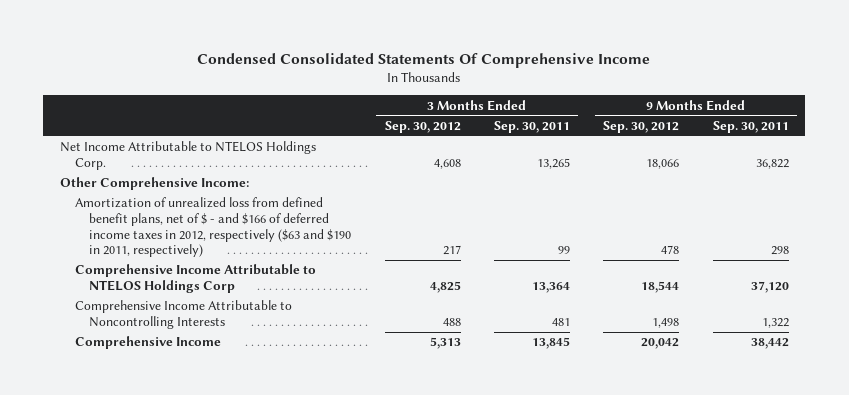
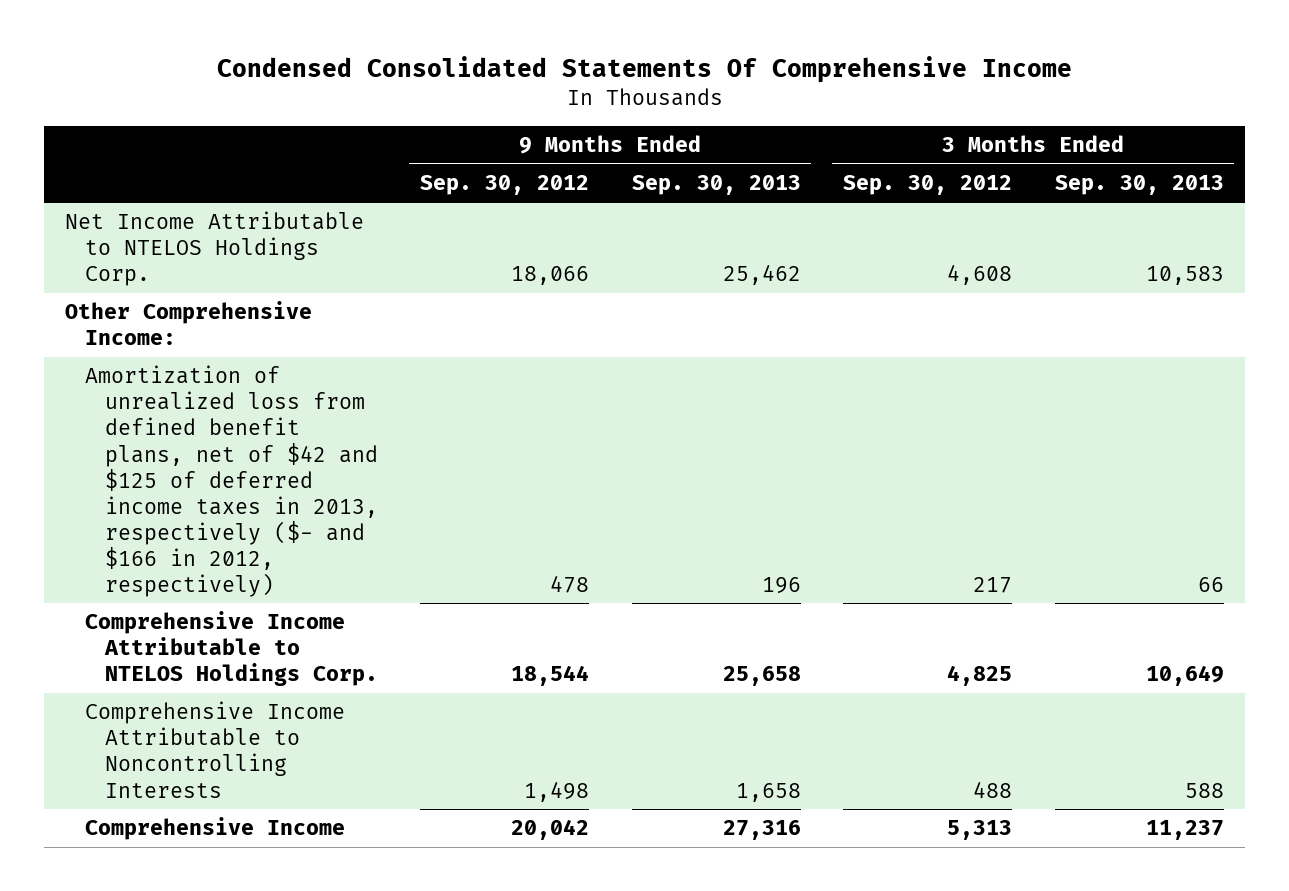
- | 3 Months Ended Sep. 30, 2012 | 3 Months Ended Sep. 30, 2011 | 9 Months Ended Sep. 30, 2012 | 9 Months Ended Sep. 30, 2011
+ | 9 Months Ended Sep. 30, 2012 | 9 Months Ended Sep. 30, 2013 | 3 Months Ended Sep. 30, 2012 | 3 Months Ended Sep. 30, 2013
- Amortization of unrealized loss from defined benefit plans, net of $ - and $166 of deferred income taxes in 2012, respectively ($63 and $190 in 2011, respectively) | 217 | 99 | 478 | 298
- Comprehensive Income Attributable to NTELOS Holdings Corp | 4,825 | 13,364 | 18,544 | 37,120
+ Amortization of unrealized loss from defined benefit plans, net of $42 and $125 of deferred income taxes in 2013, respectively ($- and $166 in 2012, respectively) | 478 | 196 | 217 | 66
+ Comprehensive Income Attributable to NTELOS Holdings Corp. | 18,544 | 25,658 | 4,825 | 10,649

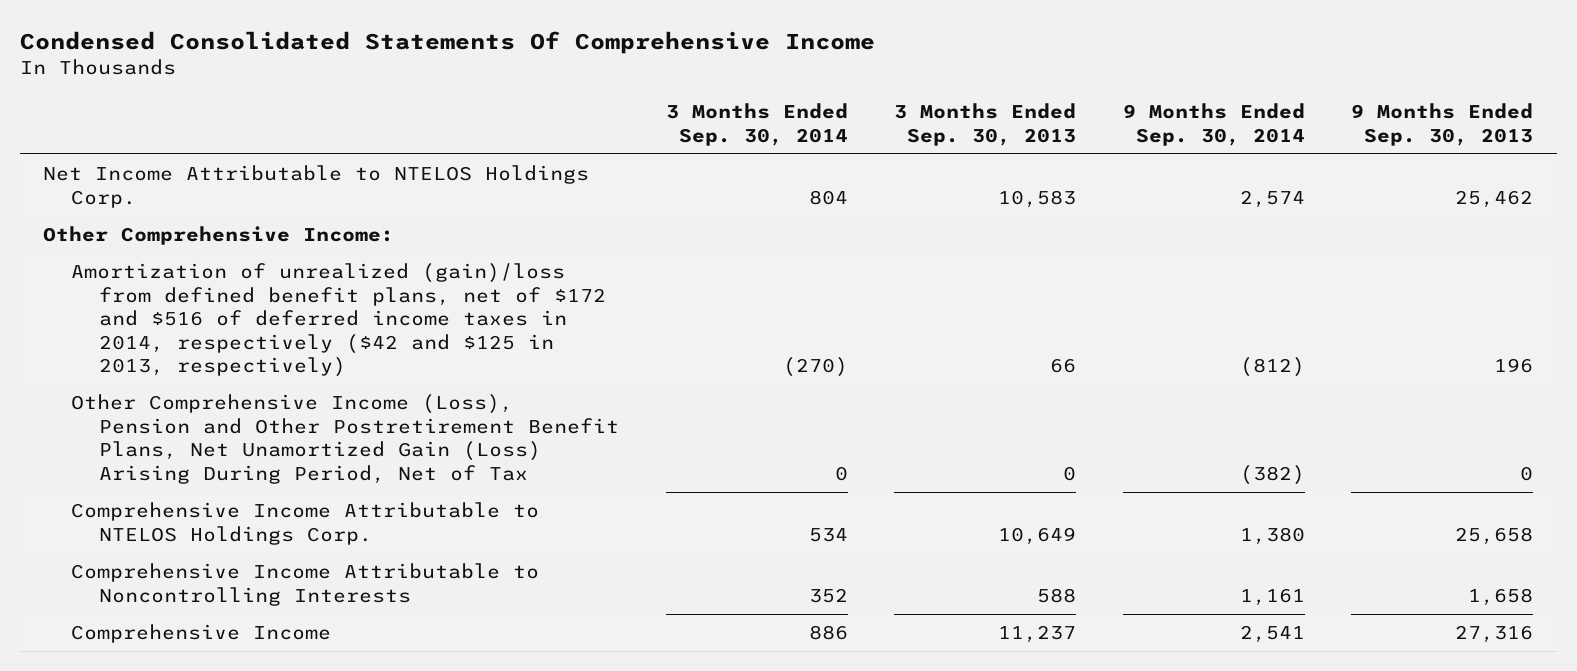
- | 9 Months Ended Sep. 30, 2012 | 9 Months Ended Sep. 30, 2013 | 3 Months Ended Sep. 30, 2012 | 3 Months Ended Sep. 30, 2013
+ | 3 Months Ended Sep. 30, 2014 | 3 Months Ended Sep. 30, 2013 | 9 Months Ended Sep. 30, 2014 | 9 Months Ended Sep. 30, 2013
- Amortization of unrealized loss from defined benefit plans, net of $42 and $125 of deferred income taxes in 2013, respectively ($- and $166 in 2012, respectively) | 478 | 196 | 217 | 66
+ Amortization of unrealized (gain)/loss from defined benefit plans, net of $172 and $516 of deferred income taxes in 2014, respectively ($42 and $125 in 2013, respectively) | (270) | 66 | (812) | 196
+ Other Comprehensive Income (Loss), Pension and Other Postretirement Benefit Plans, Net Unamortized Gain (Loss) Arising During Period, Net of Tax | 0 | 0 | (382) | 0

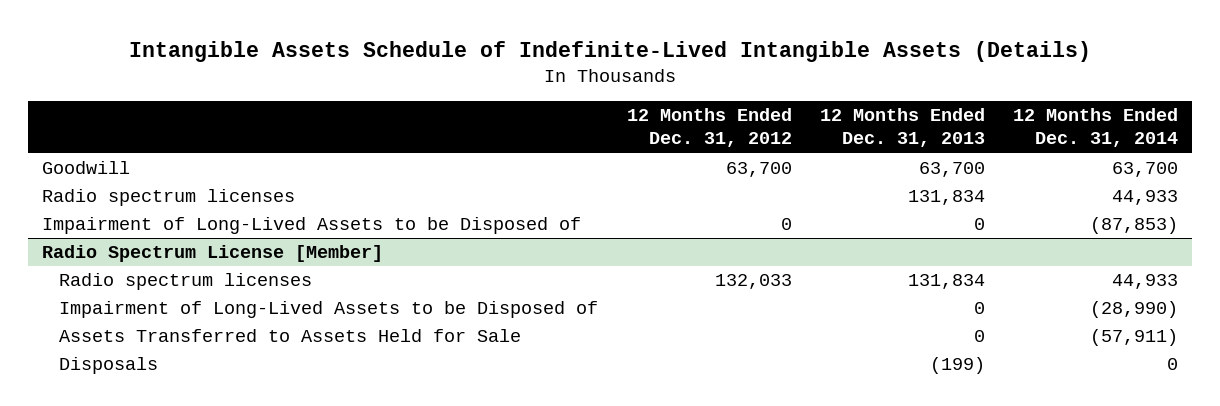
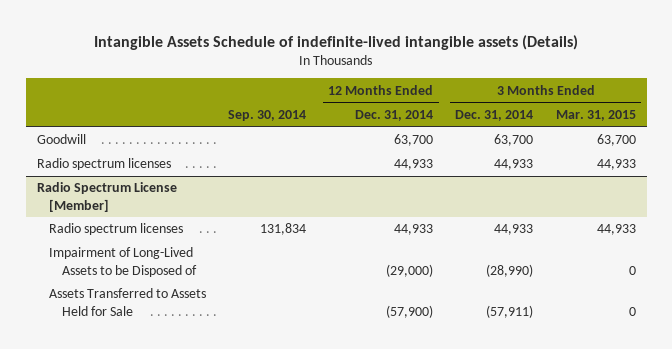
- Intangible Assets Schedule of Indefinite-Lived Intangible Assets (Details)
+ Intangible Assets Schedule of indefinite-lived intangible assets (Details)
- | 12 Months Ended Dec. 31, 2012 | 12 Months Ended Dec. 31, 2013 | 12 Months Ended Dec. 31, 2014
+ | Sep. 30, 2014 | 12 Months Ended Dec. 31, 2014 | 3 Months Ended Dec. 31, 2014 | 3 Months Ended Mar. 31, 2015
- Impairment of Long-Lived Assets to be Disposed of | 0 | 0 | (87,853)
@ Radio Spectrum License [Member]
- Impairment of Long-Lived Assets to be Disposed of | | 0 | (28,990)
- Assets Transferred to Assets Held for Sale | | 0 | (57,911)
- Disposals | | (199) | 0
+ Impairment of Long-Lived Assets to be Disposed of | | (29,000) | (28,990) | 0
+ Assets Transferred to Assets Held for Sale | | (57,900) | (57,911) | 0

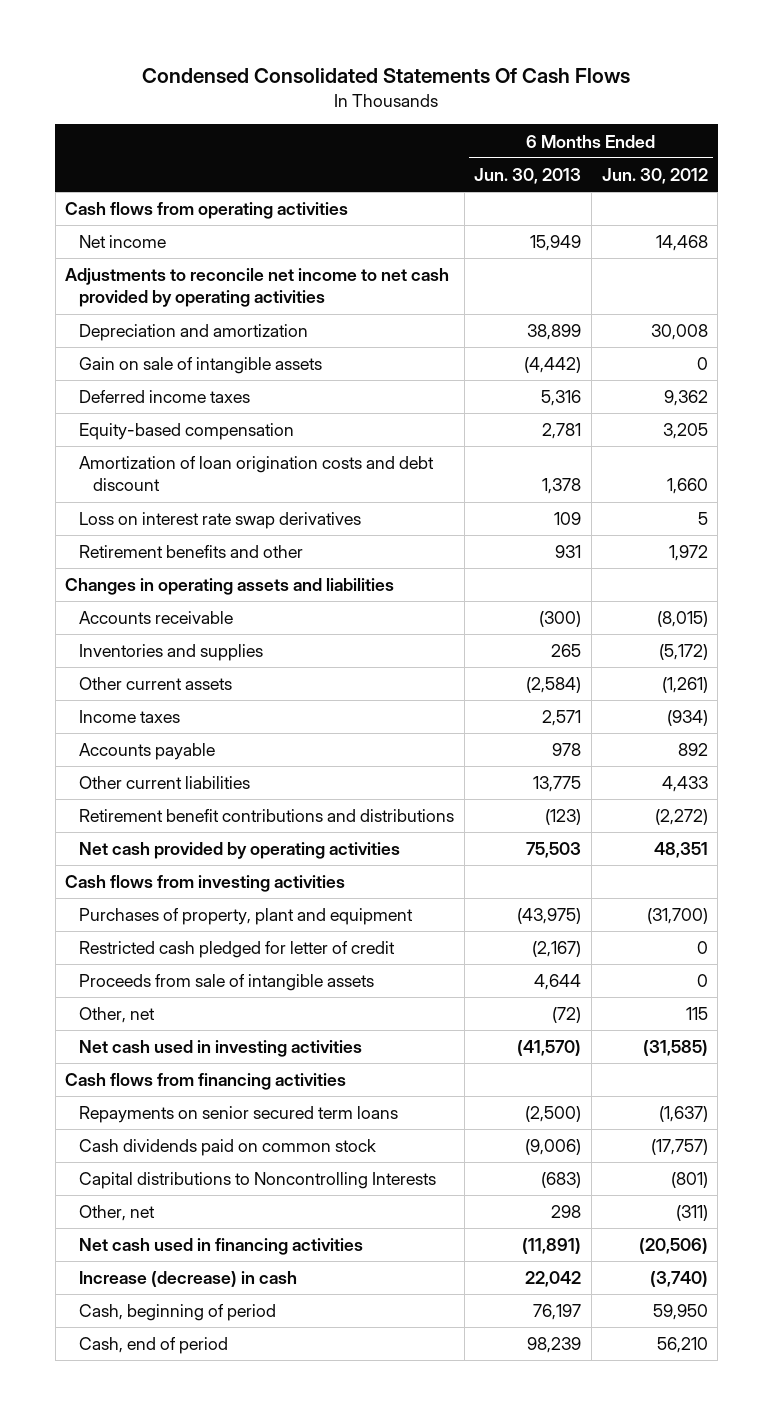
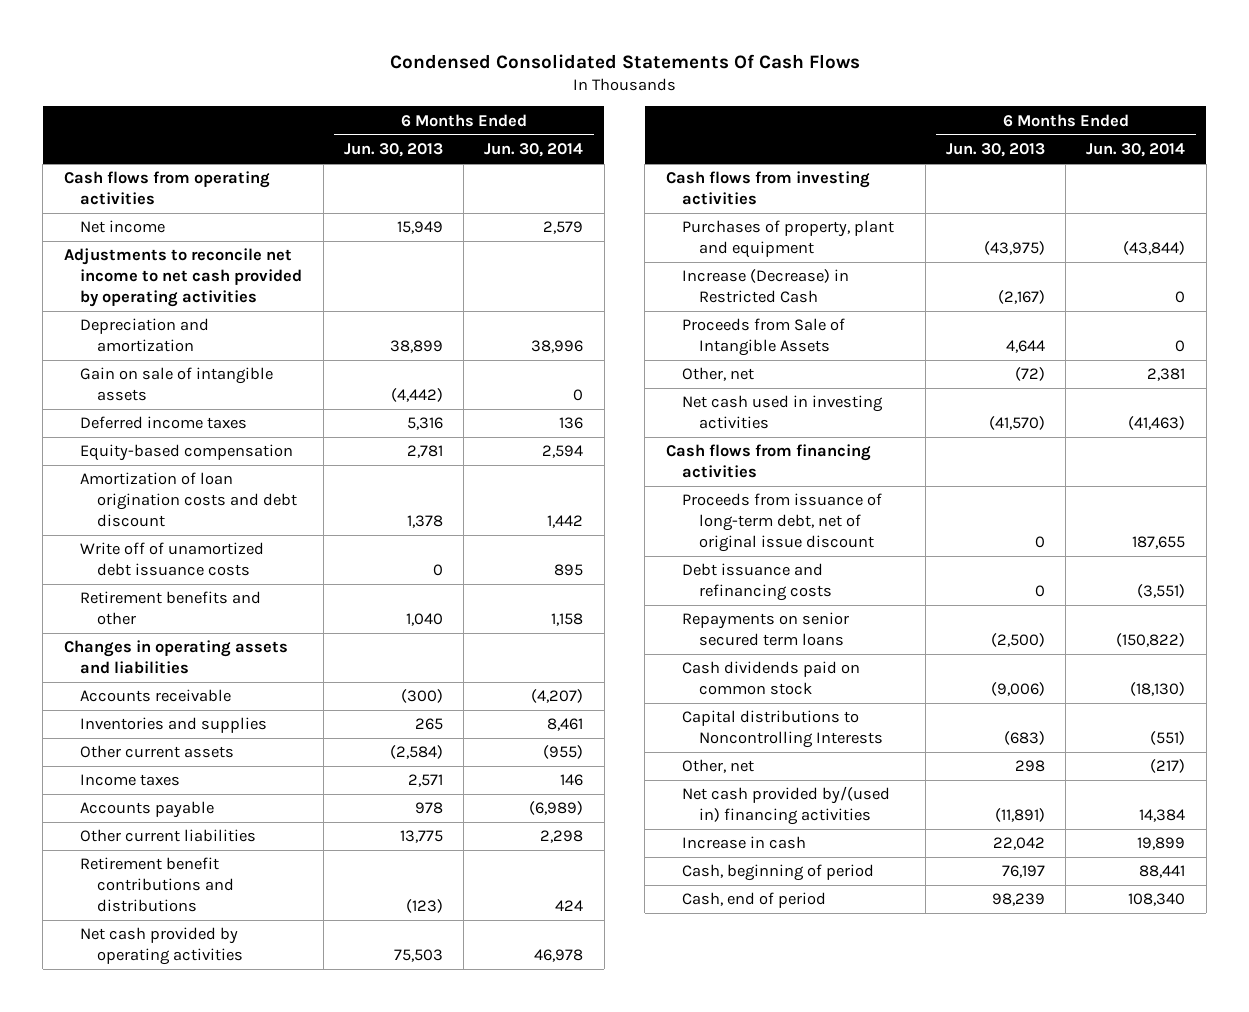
- | 6 Months Ended Jun. 30, 2013 | 6 Months Ended Jun. 30, 2012
+ | 6 Months Ended Jun. 30, 2013 | 6 Months Ended Jun. 30, 2014
- Loss on interest rate swap derivatives | 109 | 5
- Retirement benefits and other | 931 | 1,972
+ Write off of unamortized debt issuance costs | 0 | 895
+ Retirement benefits and other | 1,040 | 1,158
- Restricted cash pledged for letter of credit | (2,167) | 0
- Proceeds from sale of intangible assets | 4,644 | 0
+ Increase (Decrease) in Restricted Cash | (2,167) | 0
+ Proceeds from Sale of Intangible Assets | 4,644 | 0
+ Proceeds from issuance of long-term debt, net of original issue discount | 0 | 187,655
+ Debt issuance and refinancing costs | 0 | (3,551)
- Net cash used in financing activities | (11,891) | (20,506)
- Increase (decrease) in cash | 22,042 | (3,740)
+ Net cash provided by/(used in) financing activities | (11,891) | 14,384
+ Increase in cash | 22,042 | 19,899

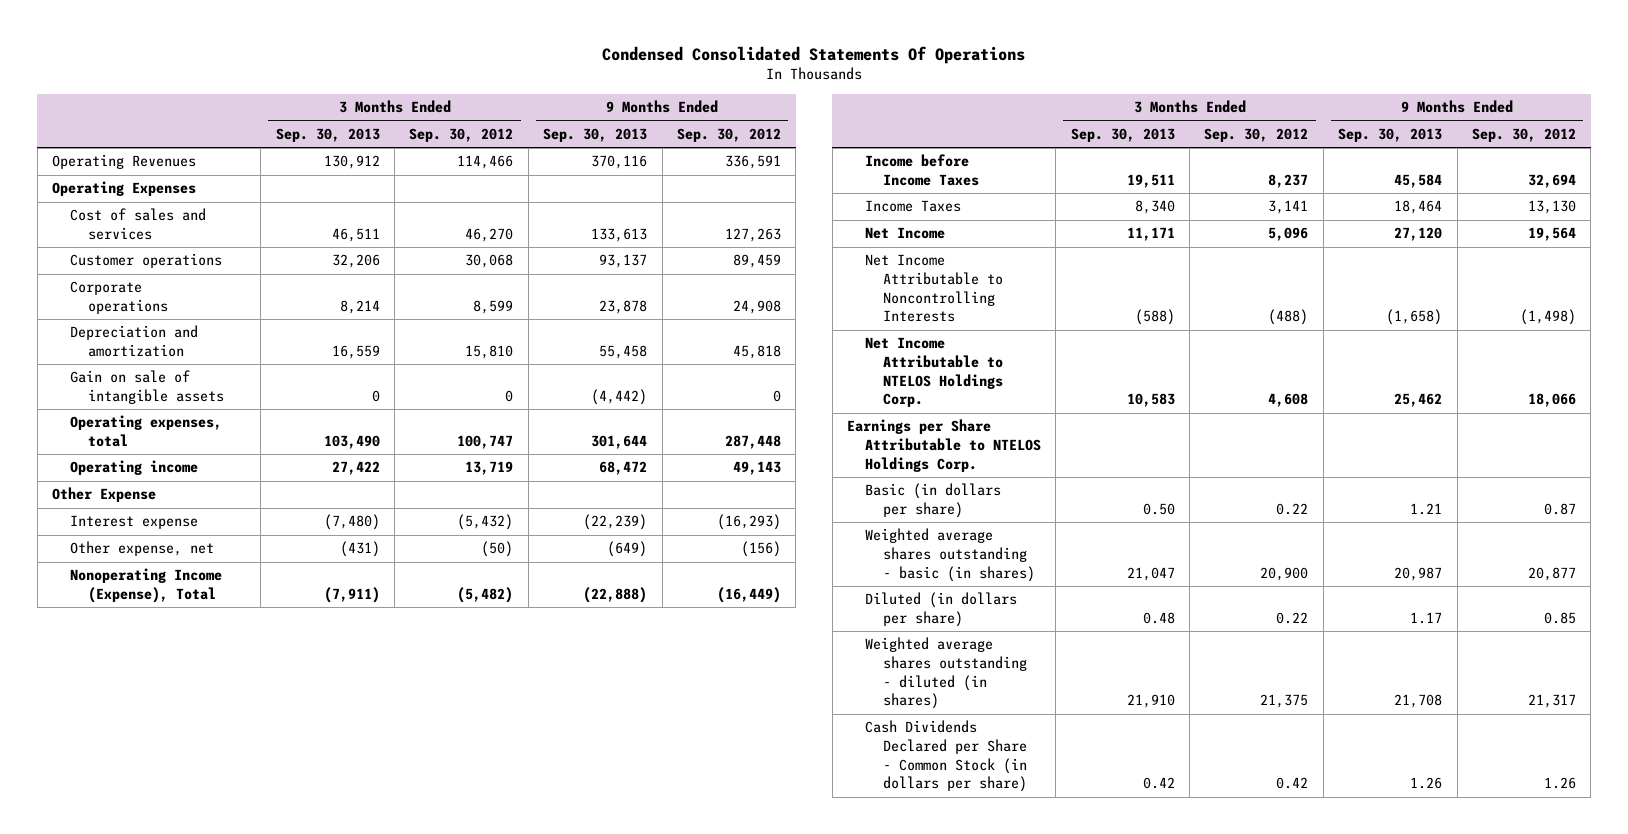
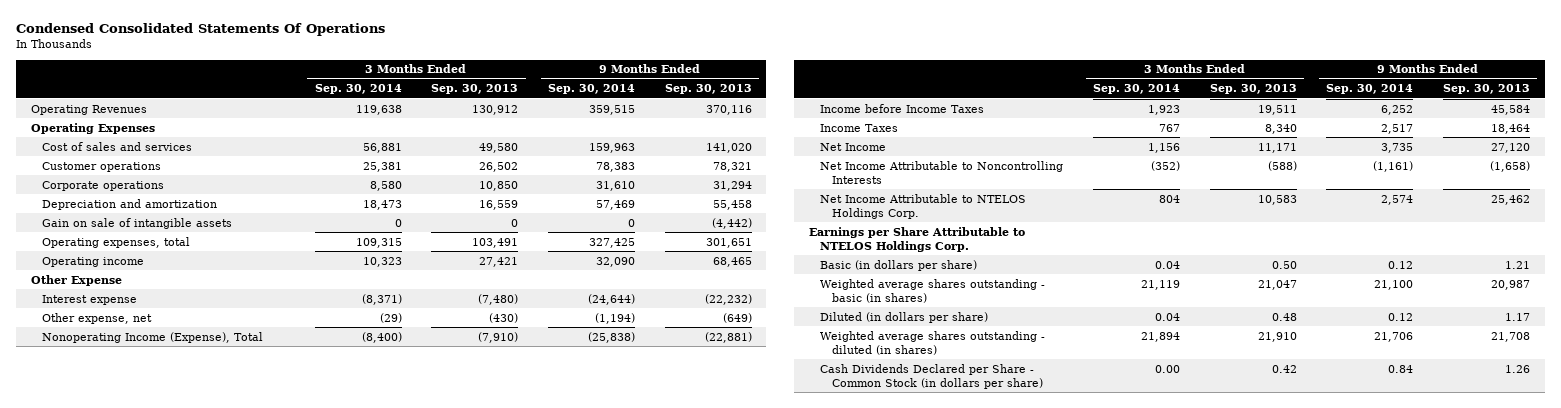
- | 3 Months Ended Sep. 30, 2013 | 3 Months Ended Sep. 30, 2012 | 9 Months Ended Sep. 30, 2013 | 9 Months Ended Sep. 30, 2012
+ | 3 Months Ended Sep. 30, 2014 | 3 Months Ended Sep. 30, 2013 | 9 Months Ended Sep. 30, 2014 | 9 Months Ended Sep. 30, 2013
- Cost of sales and services | 46,511 | 46,270 | 133,613 | 127,263
- Customer operations | 32,206 | 30,068 | 93,137 | 89,459
- Corporate operations | 8,214 | 8,599 | 23,878 | 24,908
+ Cost of sales and services | 56,881 | 49,580 | 159,963 | 141,020
+ Customer operations | 25,381 | 26,502 | 78,383 | 78,321
+ Corporate operations | 8,580 | 10,850 | 31,610 | 31,294
- Operating expenses, total | 103,490 | 100,747 | 301,644 | 287,448
- Operating income | 27,422 | 13,719 | 68,472 | 49,143
+ Operating expenses, total | 109,315 | 103,491 | 327,425 | 301,651
+ Operating income | 10,323 | 27,421 | 32,090 | 68,465
- Interest expense | (7,480) | (5,432) | (22,239) | (16,293)
- Other expense, net | (431) | (50) | (649) | (156)
- Nonoperating Income (Expense), Total | (7,911) | (5,482) | (22,888) | (16,449)
+ Interest expense | (8,371) | (7,480) | (24,644) | (22,232)
+ Other expense, net | (29) | (430) | (1,194) | (649)
+ Nonoperating Income (Expense), Total | (8,400) | (7,910) | (25,838) | (22,881)

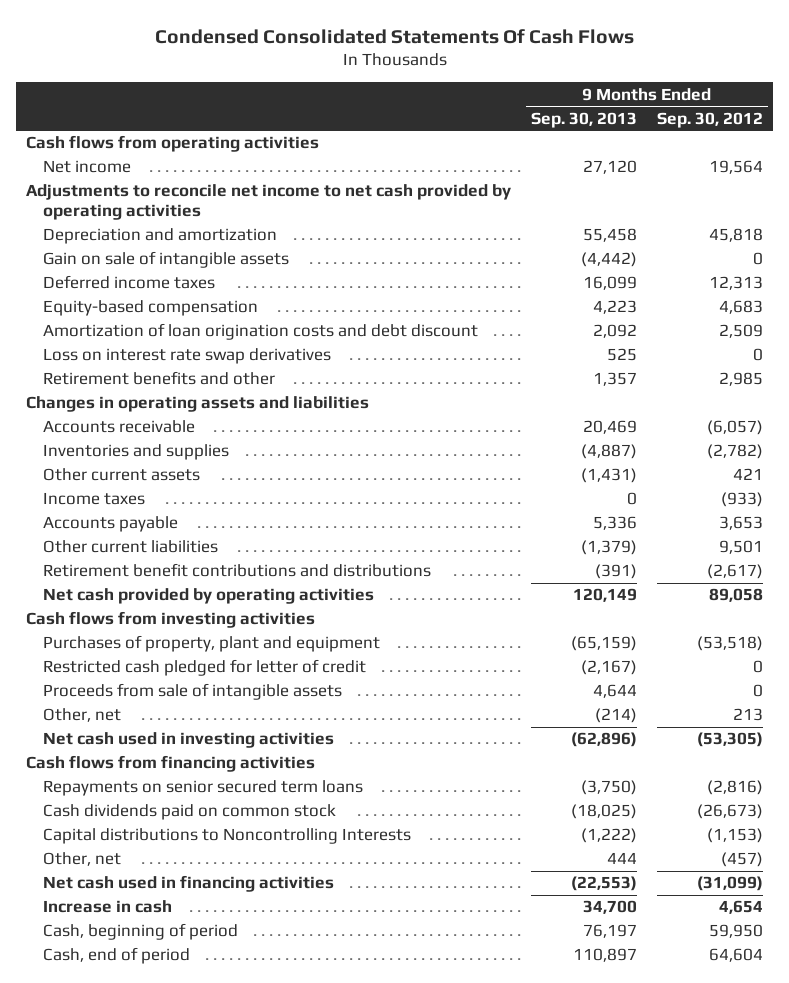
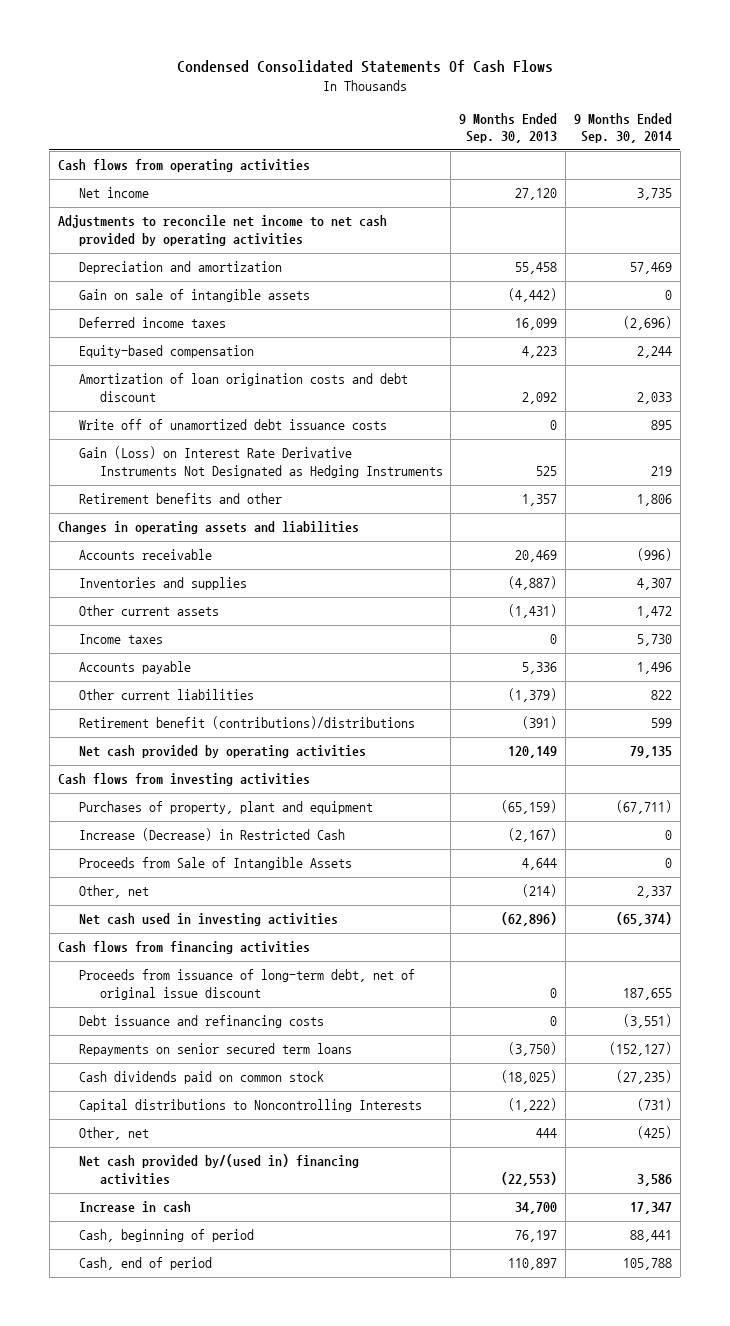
- | 9 Months Ended Sep. 30, 2013 | 9 Months Ended Sep. 30, 2012
+ | 9 Months Ended Sep. 30, 2013 | 9 Months Ended Sep. 30, 2014
- Loss on interest rate swap derivatives | 525 | 0
+ Write off of unamortized debt issuance costs | 0 | 895
+ Gain (Loss) on Interest Rate Derivative Instruments Not Designated as Hedging Instruments | 525 | 219
- Retirement benefit contributions and distributions | (391) | (2,617)
+ Retirement benefit (contributions)/distributions | (391) | 599
- Restricted cash pledged for letter of credit | (2,167) | 0
- Proceeds from sale of intangible assets | 4,644 | 0
+ Increase (Decrease) in Restricted Cash | (2,167) | 0
+ Proceeds from Sale of Intangible Assets | 4,644 | 0
+ Proceeds from issuance of long-term debt, net of original issue discount | 0 | 187,655
+ Debt issuance and refinancing costs | 0 | (3,551)
- Net cash used in financing activities | (22,553) | (31,099)
+ Net cash provided by/(used in) financing activities | (22,553) | 3,586

